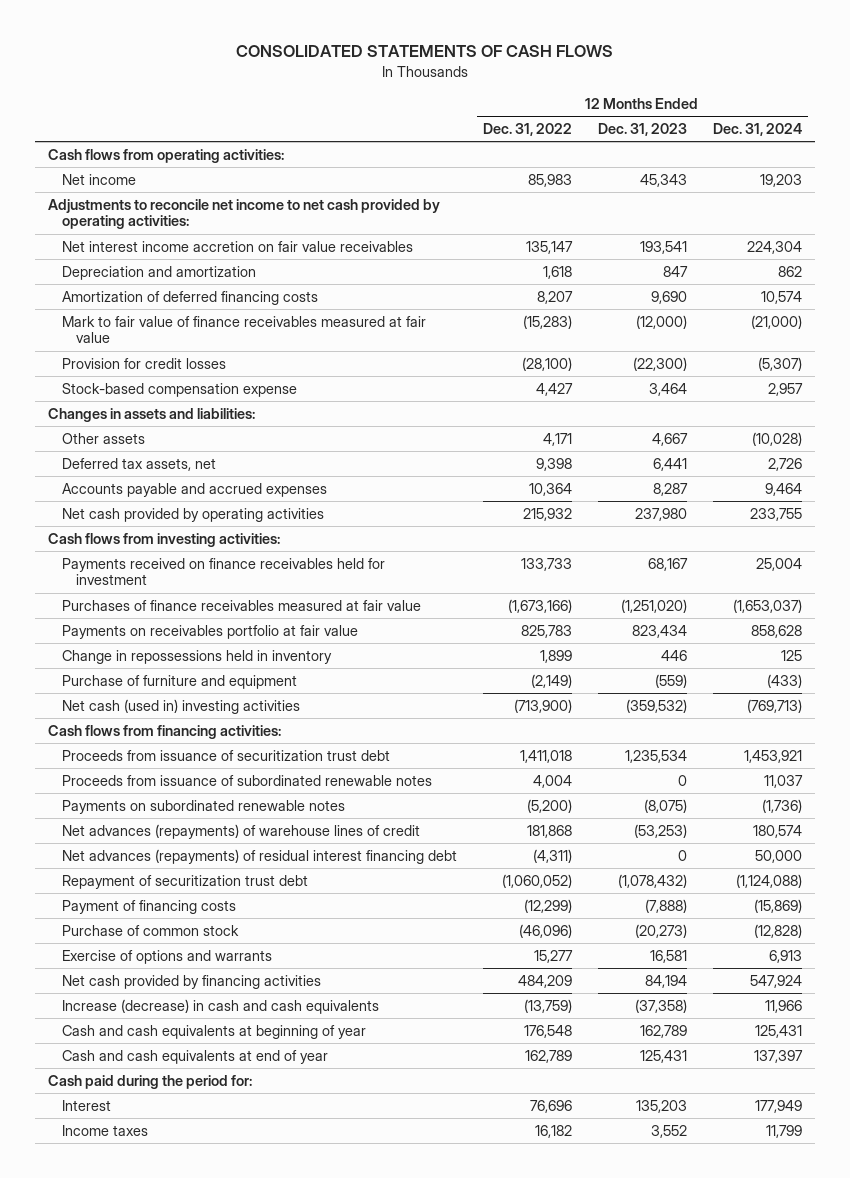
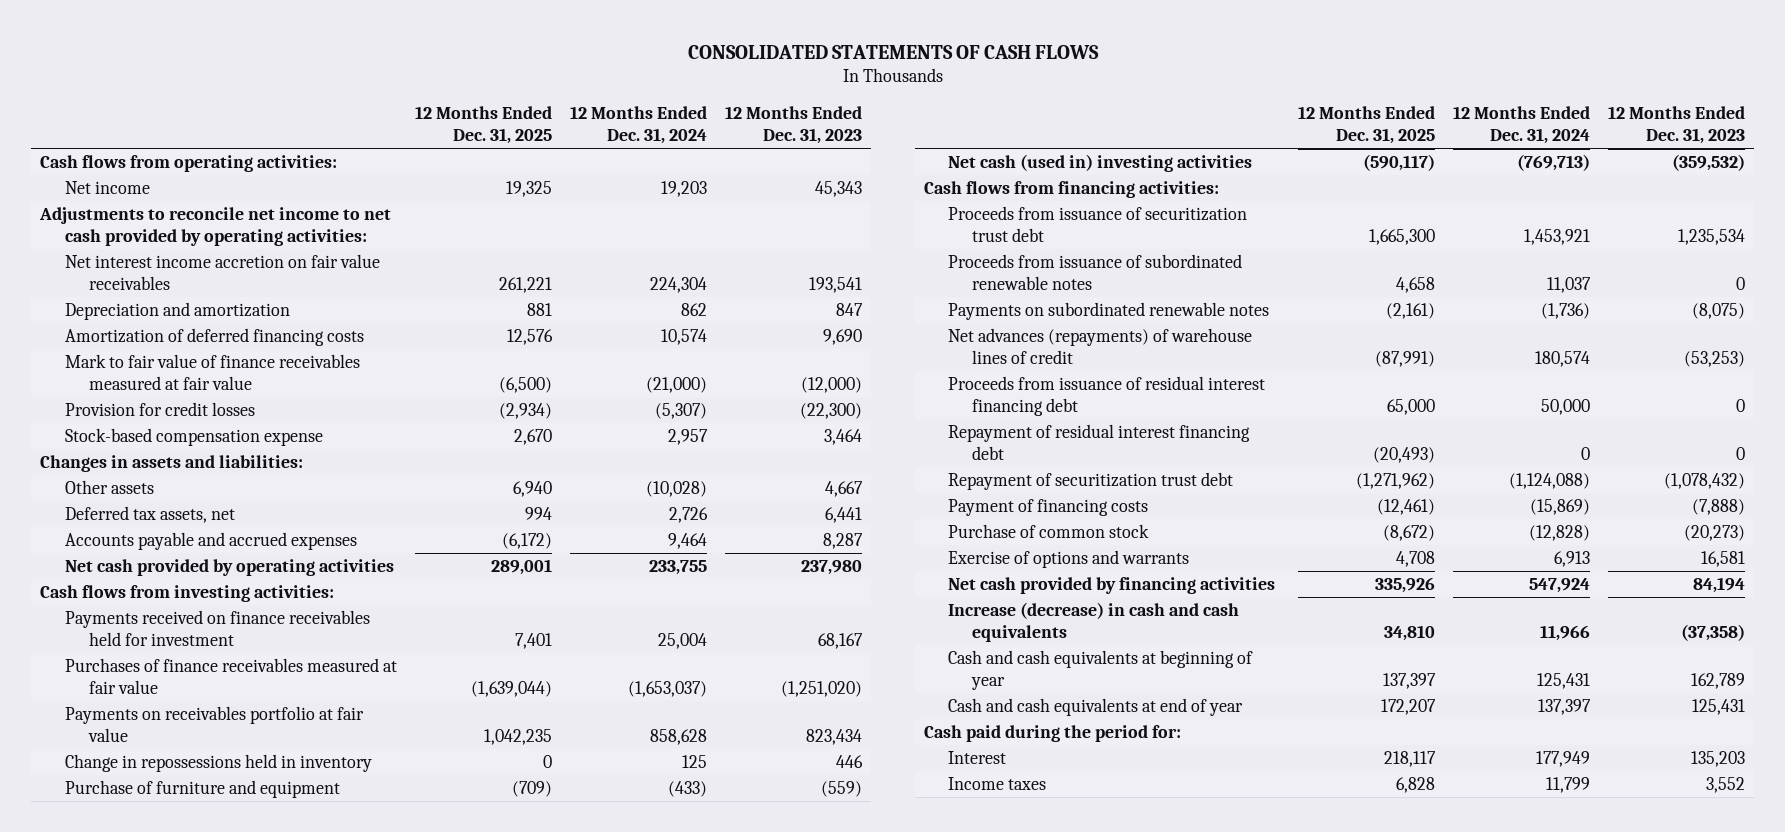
- | 12 Months Ended Dec. 31, 2022 | 12 Months Ended Dec. 31, 2023 | 12 Months Ended Dec. 31, 2024
+ | 12 Months Ended Dec. 31, 2025 | 12 Months Ended Dec. 31, 2024 | 12 Months Ended Dec. 31, 2023
- Net advances (repayments) of residual interest financing debt | (4,311) | 0 | 50,000
+ Proceeds from issuance of residual interest financing debt | 65,000 | 50,000 | 0
+ Repayment of residual interest financing debt | (20,493) | 0 | 0

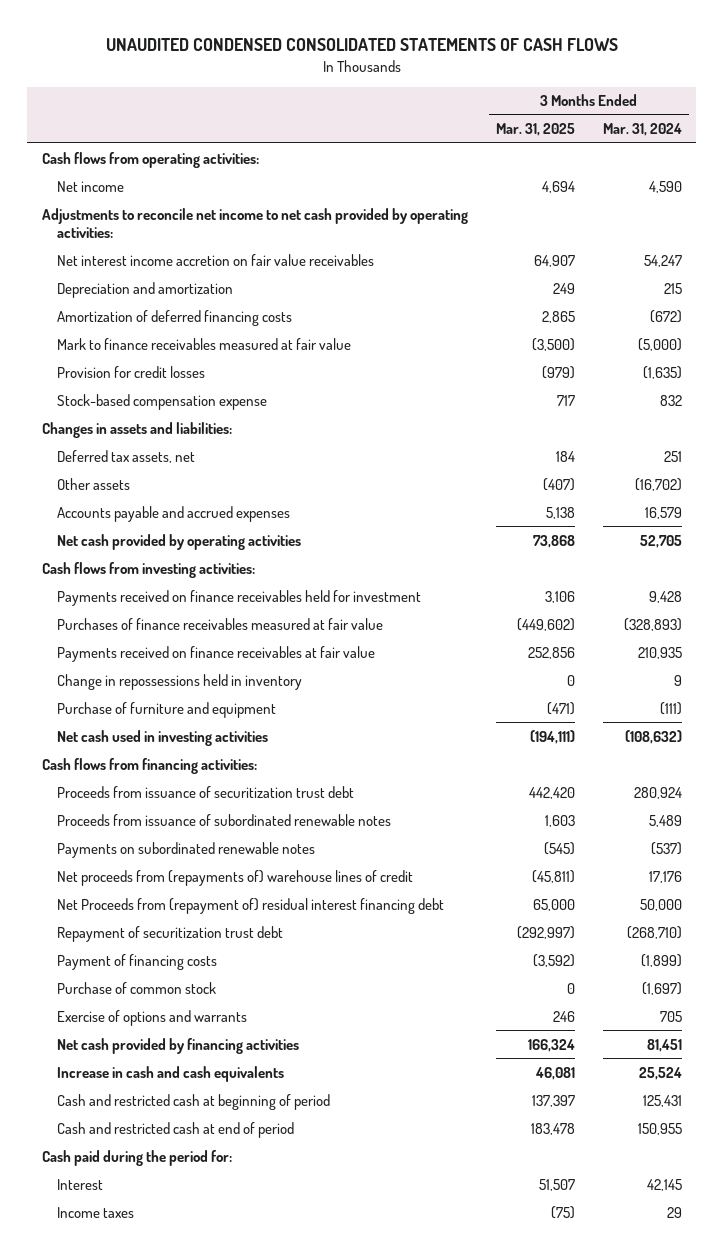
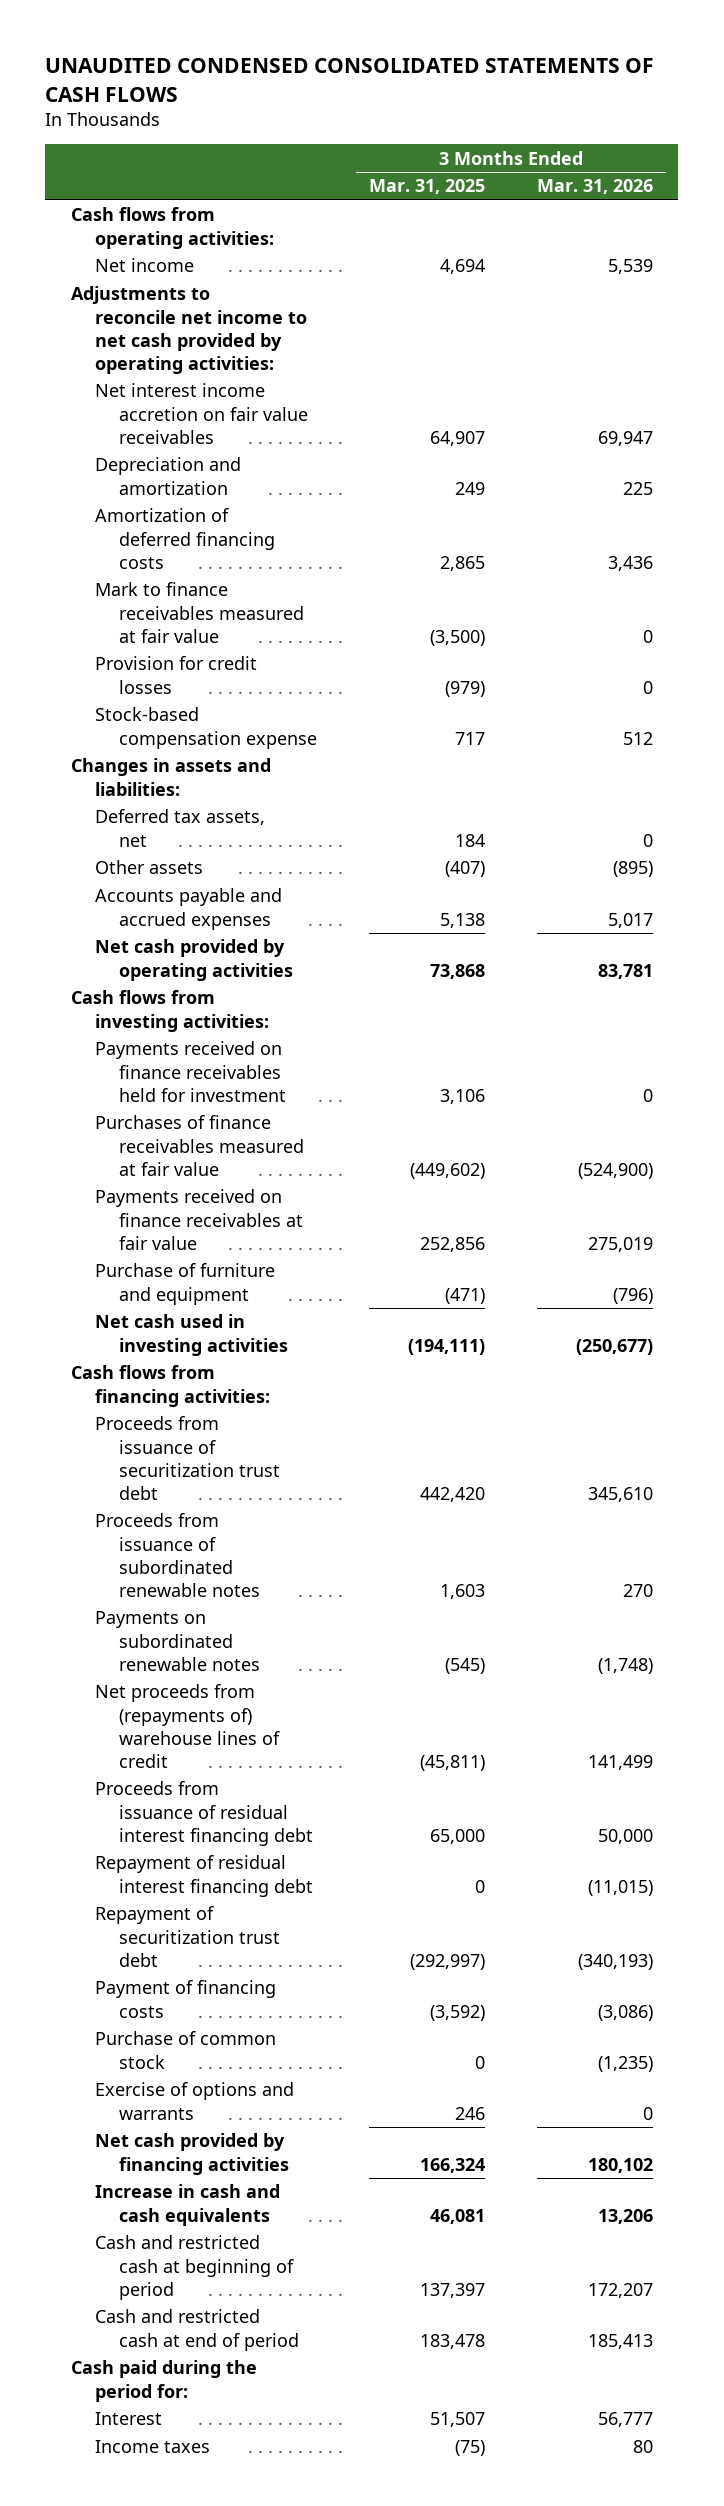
- | 3 Months Ended Mar. 31, 2025 | 3 Months Ended Mar. 31, 2024
+ | 3 Months Ended Mar. 31, 2025 | 3 Months Ended Mar. 31, 2026
- Change in repossessions held in inventory | 0 | 9
- Net Proceeds from (repayment of) residual interest financing debt | 65,000 | 50,000
+ Proceeds from issuance of residual interest financing debt | 65,000 | 50,000
+ Repayment of residual interest financing debt | 0 | (11,015)

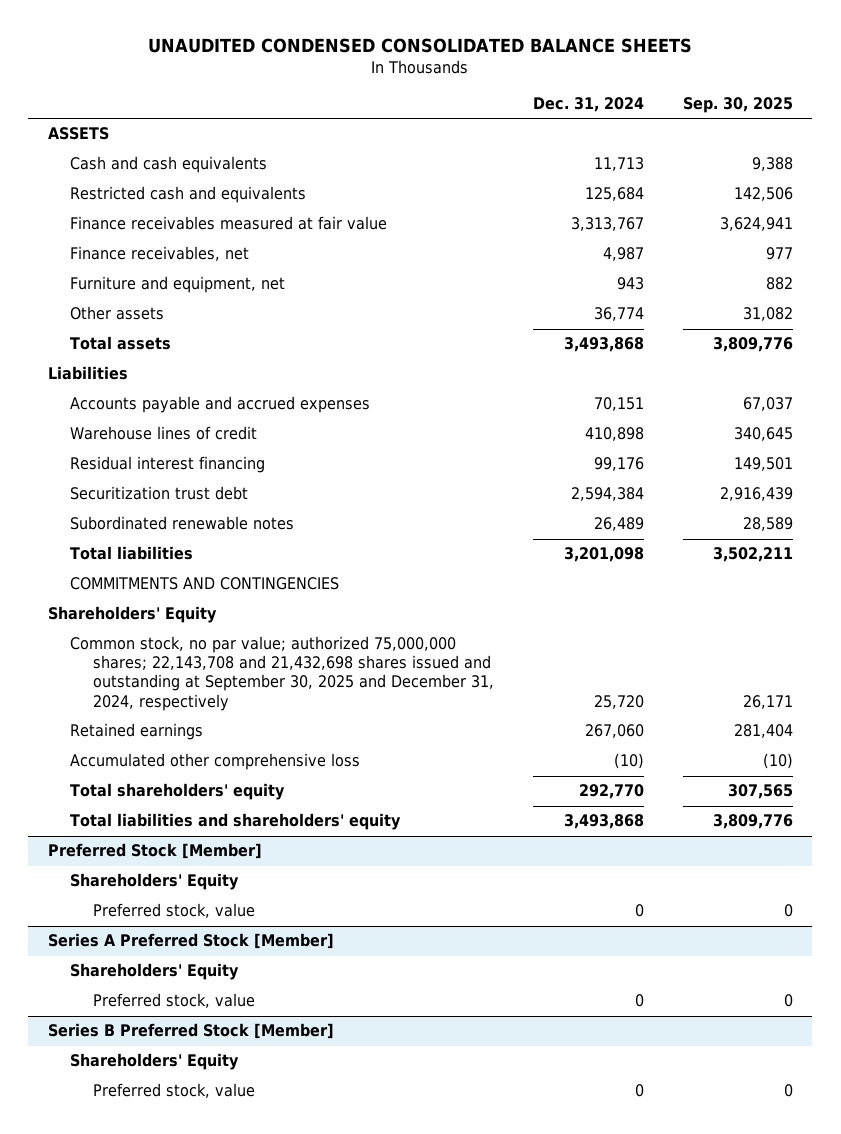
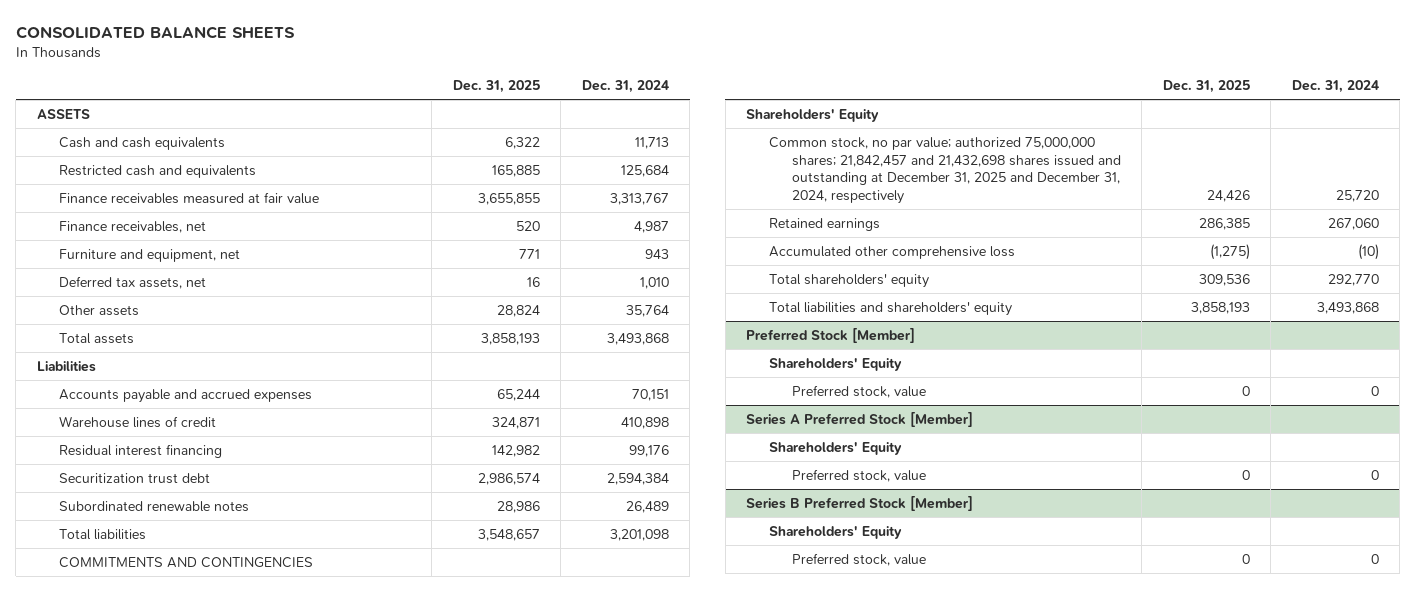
- UNAUDITED CONDENSED CONSOLIDATED BALANCE SHEETS
+ CONSOLIDATED BALANCE SHEETS
- | Dec. 31, 2024 | Sep. 30, 2025
+ | Dec. 31, 2025 | Dec. 31, 2024
- Other assets | 36,774 | 31,082
+ Deferred tax assets, net | 16 | 1,010
+ Other assets | 28,824 | 35,764
- Common stock, no par value; authorized 75,000,000 shares; 22,143,708 and 21,432,698 shares issued and outstanding at September 30, 2025 and December 31, 2024, respectively | 25,720 | 26,171
+ Common stock, no par value; authorized 75,000,000 shares; 21,842,457 and 21,432,698 shares issued and outstanding at December 31, 2025 and December 31, 2024, respectively | 24,426 | 25,720

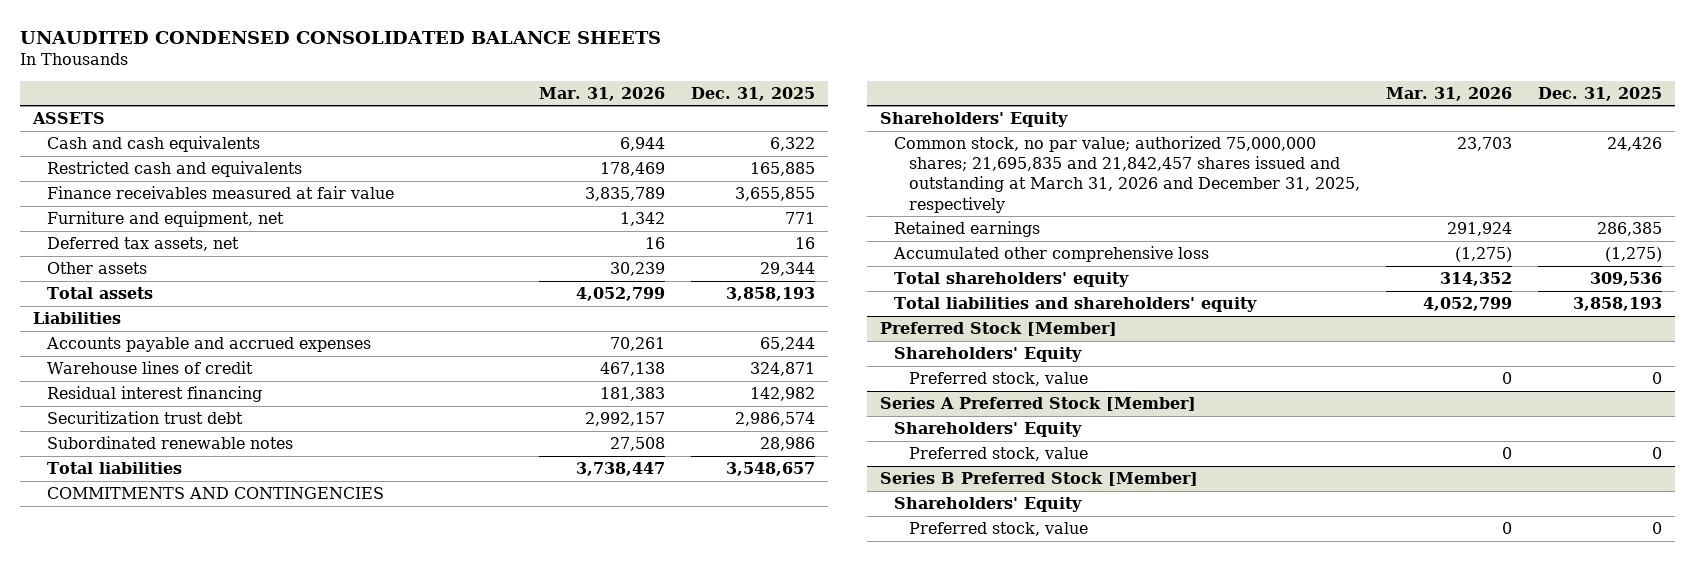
- CONSOLIDATED BALANCE SHEETS
+ UNAUDITED CONDENSED CONSOLIDATED BALANCE SHEETS
- | Dec. 31, 2025 | Dec. 31, 2024
+ | Mar. 31, 2026 | Dec. 31, 2025
- Finance receivables, net | 520 | 4,987
- Other assets | 28,824 | 35,764
+ Other assets | 30,239 | 29,344
- Common stock, no par value; authorized 75,000,000 shares; 21,842,457 and 21,432,698 shares issued and outstanding at December 31, 2025 and December 31, 2024, respectively | 24,426 | 25,720
+ Common stock, no par value; authorized 75,000,000 shares; 21,695,835 and 21,842,457 shares issued and outstanding at March 31, 2026 and December 31, 2025, respectively | 23,703 | 24,426

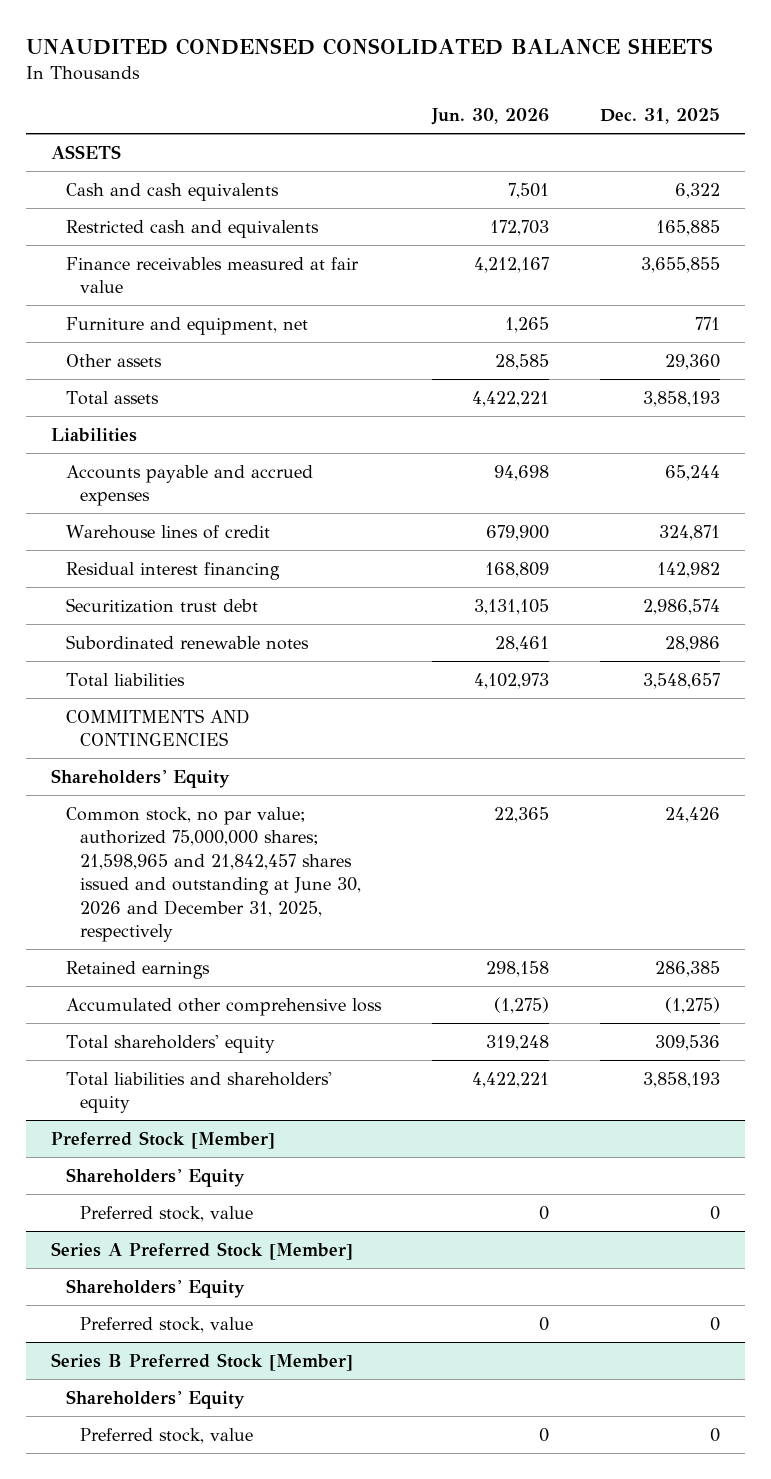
- | Mar. 31, 2026 | Dec. 31, 2025
+ | Jun. 30, 2026 | Dec. 31, 2025
- Deferred tax assets, net | 16 | 16
- Other assets | 30,239 | 29,344
+ Other assets | 28,585 | 29,360
- Common stock, no par value; authorized 75,000,000 shares; 21,695,835 and 21,842,457 shares issued and outstanding at March 31, 2026 and December 31, 2025, respectively | 23,703 | 24,426
+ Common stock, no par value; authorized 75,000,000 shares; 21,598,965 and 21,842,457 shares issued and outstanding at June 30, 2026 and December 31, 2025, respectively | 22,365 | 24,426

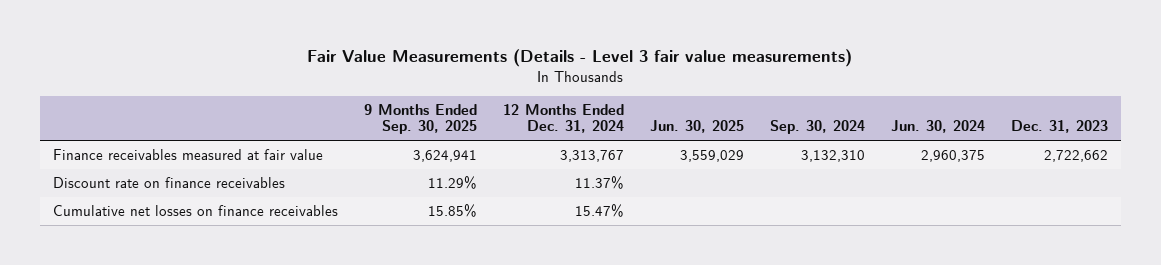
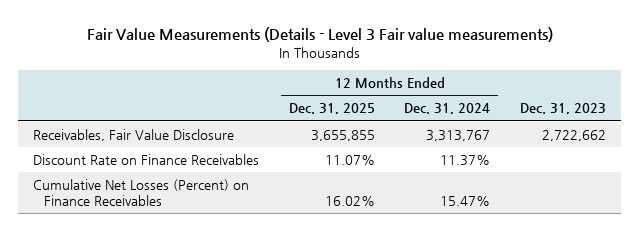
- Fair Value Measurements (Details - Level 3 fair value measurements)
+ Fair Value Measurements (Details - Level 3 Fair value measurements)
- | 9 Months Ended Sep. 30, 2025 | 12 Months Ended Dec. 31, 2024 | Jun. 30, 2025 | Sep. 30, 2024 | Jun. 30, 2024 | Dec. 31, 2023
+ | 12 Months Ended Dec. 31, 2025 | 12 Months Ended Dec. 31, 2024 | Dec. 31, 2023
- Finance receivables measured at fair value | 3,624,941 | 3,313,767 | 3,559,029 | 3,132,310 | 2,960,375 | 2,722,662
- Discount rate on finance receivables | 11.29% | 11.37% | | | |
- Cumulative net losses on finance receivables | 15.85% | 15.47% | | | |
+ Receivables, Fair Value Disclosure | 3,655,855 | 3,313,767 | 2,722,662
+ Discount Rate on Finance Receivables | 11.07% | 11.37% |
+ Cumulative Net Losses (Percent) on Finance Receivables | 16.02% | 15.47% |

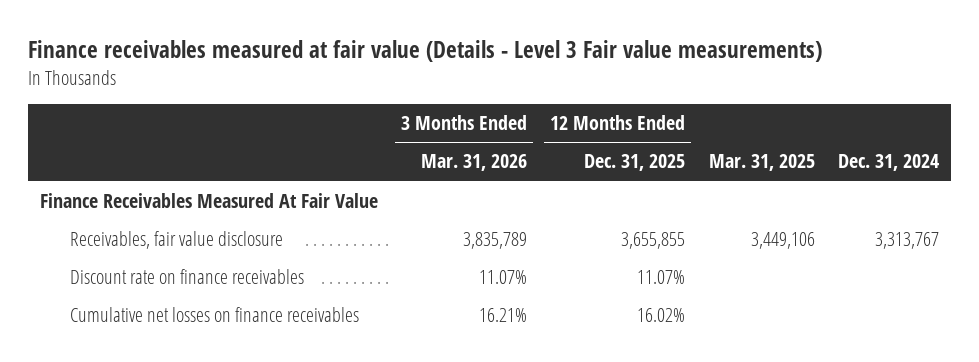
- Fair Value Measurements (Details - Level 3 Fair value measurements)
+ Finance receivables measured at fair value (Details - Level 3 Fair value measurements)
- | 12 Months Ended Dec. 31, 2025 | 12 Months Ended Dec. 31, 2024 | Dec. 31, 2023
+ | 3 Months Ended Mar. 31, 2026 | 12 Months Ended Dec. 31, 2025 | Mar. 31, 2025 | Dec. 31, 2024
- Receivables, Fair Value Disclosure | 3,655,855 | 3,313,767 | 2,722,662
- Discount Rate on Finance Receivables | 11.07% | 11.37% |
- Cumulative Net Losses (Percent) on Finance Receivables | 16.02% | 15.47% |
+ Finance Receivables Measured At Fair Value
+ Receivables, fair value disclosure | 3,835,789 | 3,655,855 | 3,449,106 | 3,313,767
+ Discount rate on finance receivables | 11.07% | 11.07% | |
+ Cumulative net losses on finance receivables | 16.21% | 16.02% | |

